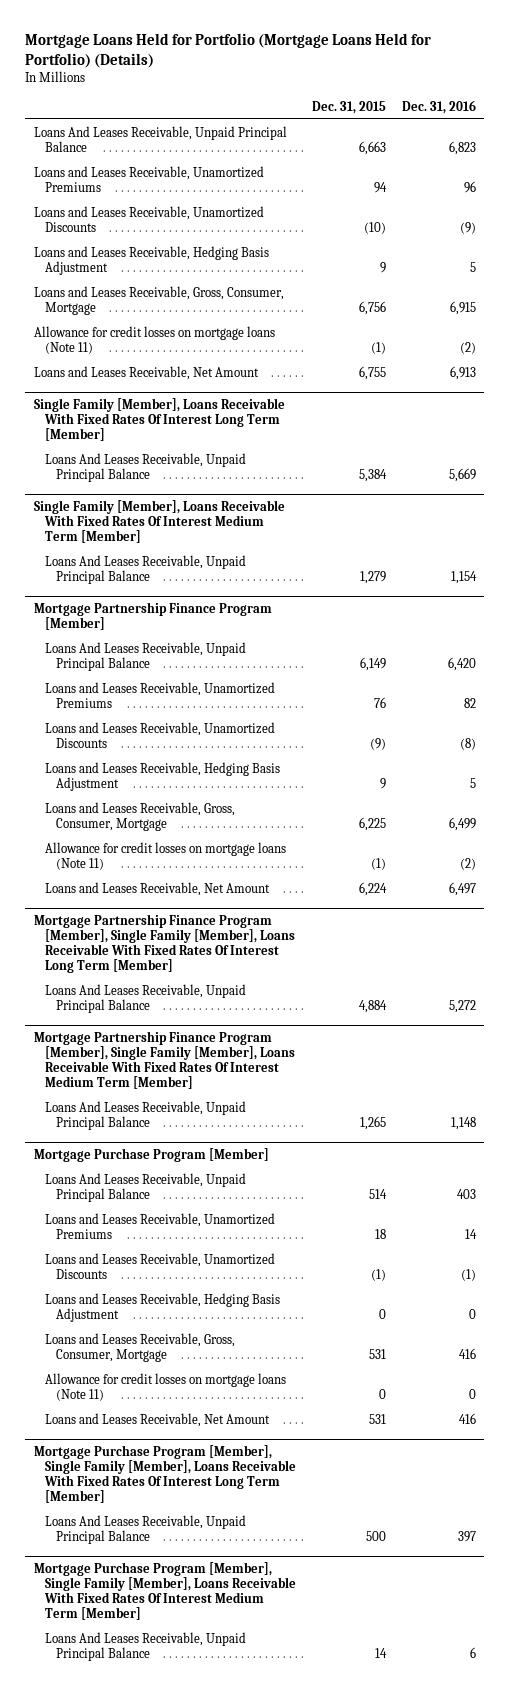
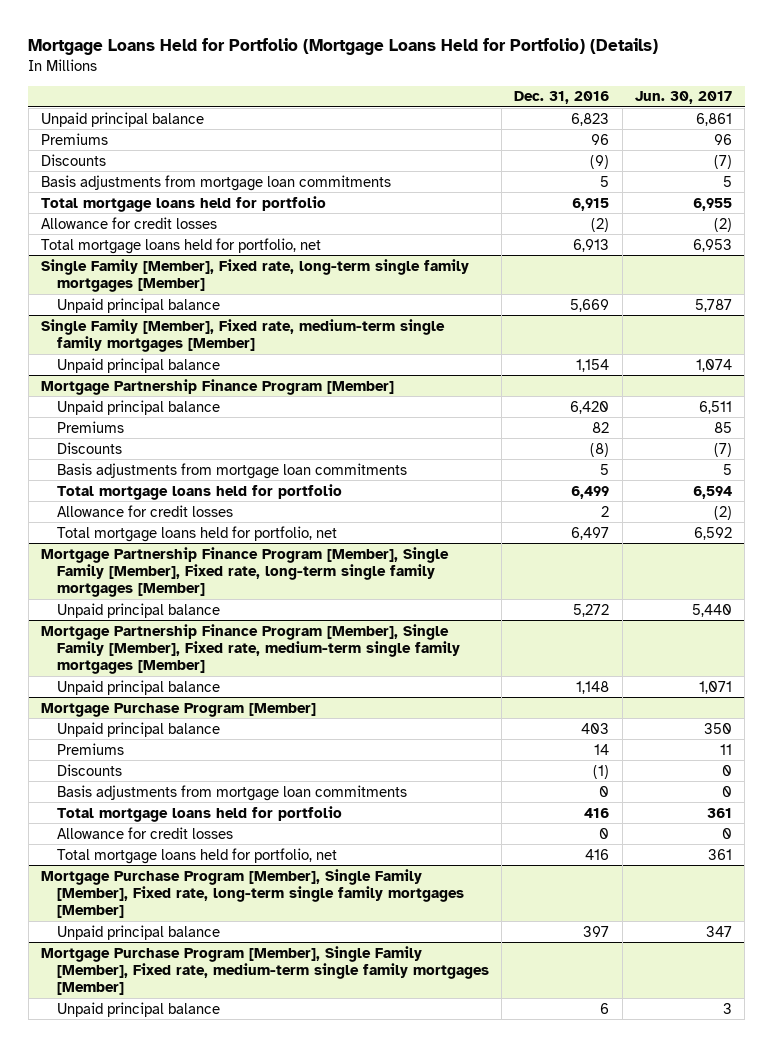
- | Dec. 31, 2015 | Dec. 31, 2016
+ | Dec. 31, 2016 | Jun. 30, 2017
- Loans And Leases Receivable, Unpaid Principal Balance | 6,663 | 6,823
- Loans and Leases Receivable, Unamortized Premiums | 94 | 96
- Loans and Leases Receivable, Unamortized Discounts | (10) | (9)
- Loans and Leases Receivable, Hedging Basis Adjustment | 9 | 5
- Loans and Leases Receivable, Gross, Consumer, Mortgage | 6,756 | 6,915
- Allowance for credit losses on mortgage loans (Note 11) | (1) | (2)
- Loans and Leases Receivable, Net Amount | 6,755 | 6,913
- Single Family [Member], Loans Receivable With Fixed Rates Of Interest Long Term [Member]
- Loans And Leases Receivable, Unpaid Principal Balance | 5,384 | 5,669
- Single Family [Member], Loans Receivable With Fixed Rates Of Interest Medium Term [Member]
- Loans And Leases Receivable, Unpaid Principal Balance | 1,279 | 1,154
+ Unpaid principal balance | 6,823 | 6,861
+ Premiums | 96 | 96
+ Discounts | (9) | (7)
+ Basis adjustments from mortgage loan commitments | 5 | 5
+ Total mortgage loans held for portfolio | 6,915 | 6,955
+ Allowance for credit losses | (2) | (2)
+ Total mortgage loans held for portfolio, net | 6,913 | 6,953
+ Single Family [Member], Fixed rate, long-term single family mortgages [Member]
+ Unpaid principal balance | 5,669 | 5,787
+ Single Family [Member], Fixed rate, medium-term single family mortgages [Member]
+ Unpaid principal balance | 1,154 | 1,074
@ Mortgage Partnership Finance Program [Member]
- Loans And Leases Receivable, Unpaid Principal Balance | 6,149 | 6,420
- Loans and Leases Receivable, Unamortized Premiums | 76 | 82
- Loans and Leases Receivable, Unamortized Discounts | (9) | (8)
- Loans and Leases Receivable, Hedging Basis Adjustment | 9 | 5
- Loans and Leases Receivable, Gross, Consumer, Mortgage | 6,225 | 6,499
- Allowance for credit losses on mortgage loans (Note 11) | (1) | (2)
- Loans and Leases Receivable, Net Amount | 6,224 | 6,497
- Mortgage Partnership Finance Program [Member], Single Family [Member], Loans Receivable With Fixed Rates Of Interest Long Term [Member]
- Loans And Leases Receivable, Unpaid Principal Balance | 4,884 | 5,272
- Mortgage Partnership Finance Program [Member], Single Family [Member], Loans Receivable With Fixed Rates Of Interest Medium Term [Member]
- Loans And Leases Receivable, Unpaid Principal Balance | 1,265 | 1,148
@ Mortgage Partnership Finance Program [Member]
+ Unpaid principal balance | 6,420 | 6,511
+ Premiums | 82 | 85
+ Discounts | (8) | (7)
+ Basis adjustments from mortgage loan commitments | 5 | 5
+ Total mortgage loans held for portfolio | 6,499 | 6,594
+ Allowance for credit losses | 2 | (2)
+ Total mortgage loans held for portfolio, net | 6,497 | 6,592
+ Mortgage Partnership Finance Program [Member], Single Family [Member], Fixed rate, long-term single family mortgages [Member]
+ Unpaid principal balance | 5,272 | 5,440
+ Mortgage Partnership Finance Program [Member], Single Family [Member], Fixed rate, medium-term single family mortgages [Member]
+ Unpaid principal balance | 1,148 | 1,071
@ Mortgage Purchase Program [Member]
- Loans And Leases Receivable, Unpaid Principal Balance | 514 | 403
- Loans and Leases Receivable, Unamortized Premiums | 18 | 14
- Loans and Leases Receivable, Unamortized Discounts | (1) | (1)
- Loans and Leases Receivable, Hedging Basis Adjustment | 0 | 0
- Loans and Leases Receivable, Gross, Consumer, Mortgage | 531 | 416
- Allowance for credit losses on mortgage loans (Note 11) | 0 | 0
- Loans and Leases Receivable, Net Amount | 531 | 416
- Mortgage Purchase Program [Member], Single Family [Member], Loans Receivable With Fixed Rates Of Interest Long Term [Member]
- Loans And Leases Receivable, Unpaid Principal Balance | 500 | 397
- Mortgage Purchase Program [Member], Single Family [Member], Loans Receivable With Fixed Rates Of Interest Medium Term [Member]
- Loans And Leases Receivable, Unpaid Principal Balance | 14 | 6
@ Mortgage Purchase Program [Member]
+ Unpaid principal balance | 403 | 350
+ Premiums | 14 | 11
+ Discounts | (1) | 0
+ Basis adjustments from mortgage loan commitments | 0 | 0
+ Total mortgage loans held for portfolio | 416 | 361
+ Allowance for credit losses | 0 | 0
+ Total mortgage loans held for portfolio, net | 416 | 361
+ Mortgage Purchase Program [Member], Single Family [Member], Fixed rate, long-term single family mortgages [Member]
+ Unpaid principal balance | 397 | 347
+ Mortgage Purchase Program [Member], Single Family [Member], Fixed rate, medium-term single family mortgages [Member]
+ Unpaid principal balance | 6 | 3

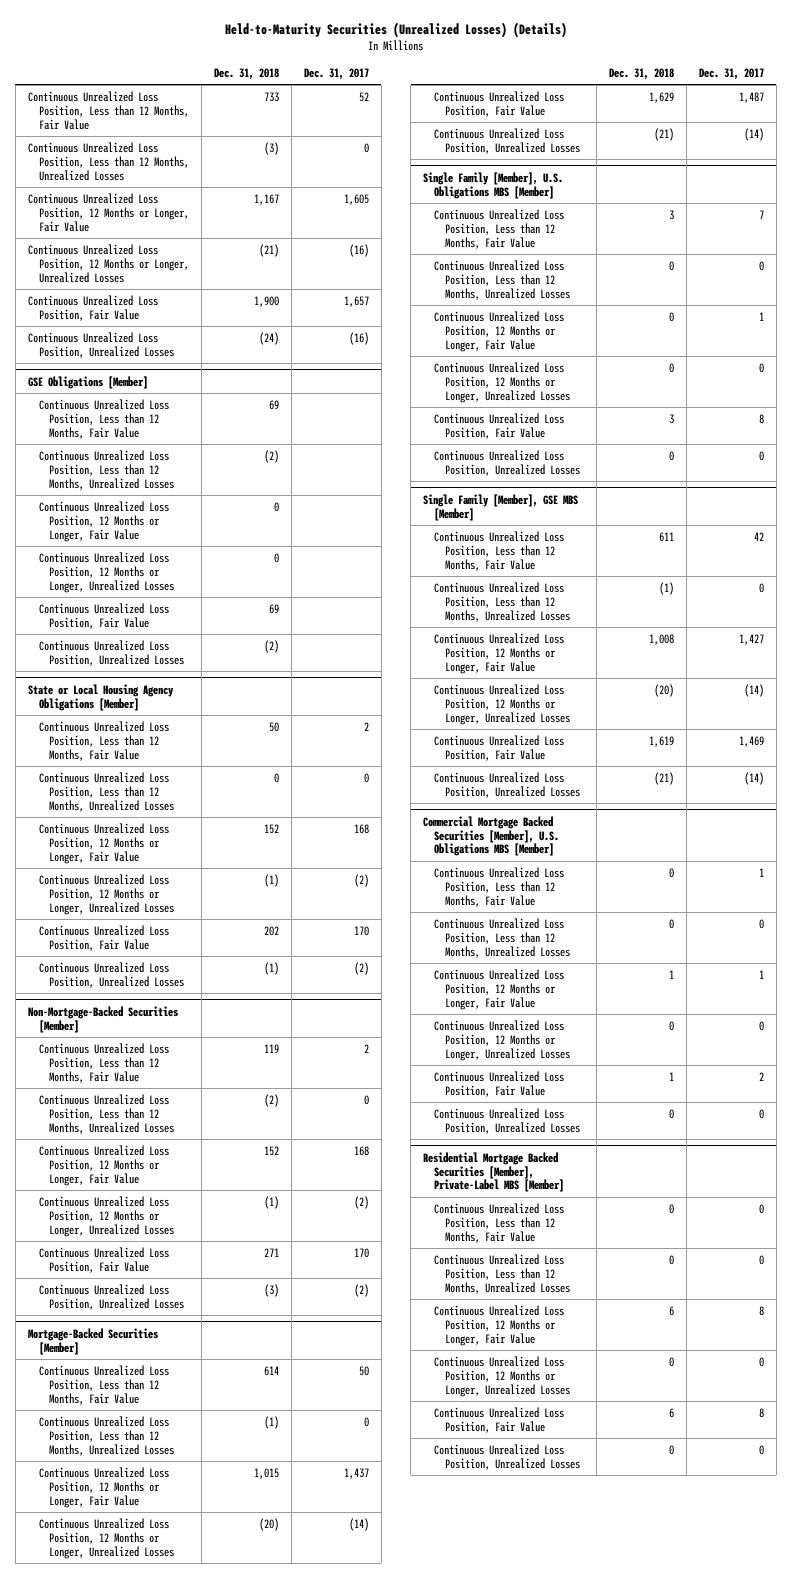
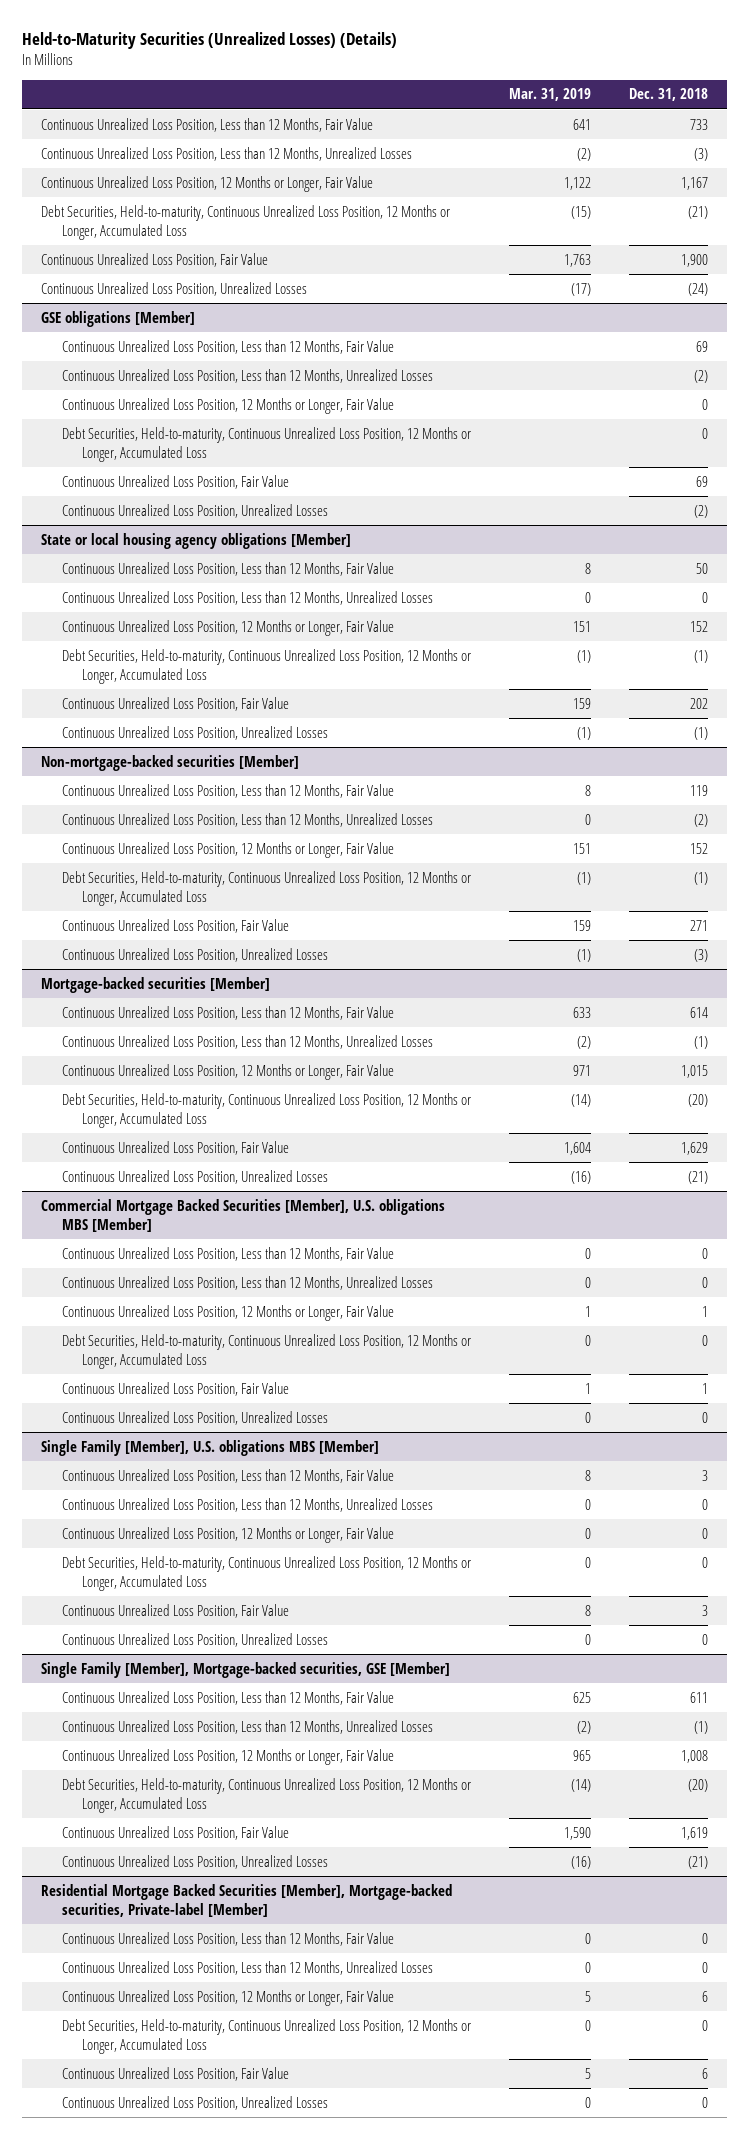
- | Dec. 31, 2018 | Dec. 31, 2017
+ | Mar. 31, 2019 | Dec. 31, 2018
- Continuous Unrealized Loss Position, 12 Months or Longer, Unrealized Losses | (21) | (16)
+ Debt Securities, Held-to-maturity, Continuous Unrealized Loss Position, 12 Months or Longer, Accumulated Loss | (15) | (21)
- GSE Obligations [Member]
+ GSE obligations [Member]
- Continuous Unrealized Loss Position, 12 Months or Longer, Unrealized Losses | 0 |
+ Debt Securities, Held-to-maturity, Continuous Unrealized Loss Position, 12 Months or Longer, Accumulated Loss | | 0
- State or Local Housing Agency Obligations [Member]
+ State or local housing agency obligations [Member]
- Continuous Unrealized Loss Position, 12 Months or Longer, Unrealized Losses | (1) | (2)
+ Debt Securities, Held-to-maturity, Continuous Unrealized Loss Position, 12 Months or Longer, Accumulated Loss | (1) | (1)
- Non-Mortgage-Backed Securities [Member]
+ Non-mortgage-backed securities [Member]
- Continuous Unrealized Loss Position, 12 Months or Longer, Unrealized Losses | (1) | (2)
+ Debt Securities, Held-to-maturity, Continuous Unrealized Loss Position, 12 Months or Longer, Accumulated Loss | (1) | (1)
- Mortgage-Backed Securities [Member]
+ Mortgage-backed securities [Member]
- Continuous Unrealized Loss Position, 12 Months or Longer, Unrealized Losses | (20) | (14)
+ Debt Securities, Held-to-maturity, Continuous Unrealized Loss Position, 12 Months or Longer, Accumulated Loss | (14) | (20)
- Single Family [Member], U.S. Obligations MBS [Member]
+ Commercial Mortgage Backed Securities [Member], U.S. obligations MBS [Member]
+ Continuous Unrealized Loss Position, Less than 12 Months, Fair Value | 0 | 0
+ Continuous Unrealized Loss Position, Less than 12 Months, Unrealized Losses | 0 | 0
+ Continuous Unrealized Loss Position, 12 Months or Longer, Fair Value | 1 | 1
+ Debt Securities, Held-to-maturity, Continuous Unrealized Loss Position, 12 Months or Longer, Accumulated Loss | 0 | 0
+ Continuous Unrealized Loss Position, Fair Value | 1 | 1
+ Continuous Unrealized Loss Position, Unrealized Losses | 0 | 0
+ Single Family [Member], U.S. obligations MBS [Member]
- Continuous Unrealized Loss Position, 12 Months or Longer, Unrealized Losses | 0 | 0
+ Debt Securities, Held-to-maturity, Continuous Unrealized Loss Position, 12 Months or Longer, Accumulated Loss | 0 | 0
- Single Family [Member], GSE MBS [Member]
+ Single Family [Member], Mortgage-backed securities, GSE [Member]
- Continuous Unrealized Loss Position, 12 Months or Longer, Unrealized Losses | (20) | (14)
+ Debt Securities, Held-to-maturity, Continuous Unrealized Loss Position, 12 Months or Longer, Accumulated Loss | (14) | (20)
- Commercial Mortgage Backed Securities [Member], U.S. Obligations MBS [Member]
- Continuous Unrealized Loss Position, Less than 12 Months, Fair Value | 0 | 1
- Continuous Unrealized Loss Position, Less than 12 Months, Unrealized Losses | 0 | 0
- Continuous Unrealized Loss Position, 12 Months or Longer, Fair Value | 1 | 1
- Continuous Unrealized Loss Position, 12 Months or Longer, Unrealized Losses | 0 | 0
- Continuous Unrealized Loss Position, Fair Value | 1 | 2
- Continuous Unrealized Loss Position, Unrealized Losses | 0 | 0
- Residential Mortgage Backed Securities [Member], Private-Label MBS [Member]
+ Residential Mortgage Backed Securities [Member], Mortgage-backed securities, Private-label [Member]
- Continuous Unrealized Loss Position, 12 Months or Longer, Unrealized Losses | 0 | 0
+ Debt Securities, Held-to-maturity, Continuous Unrealized Loss Position, 12 Months or Longer, Accumulated Loss | 0 | 0

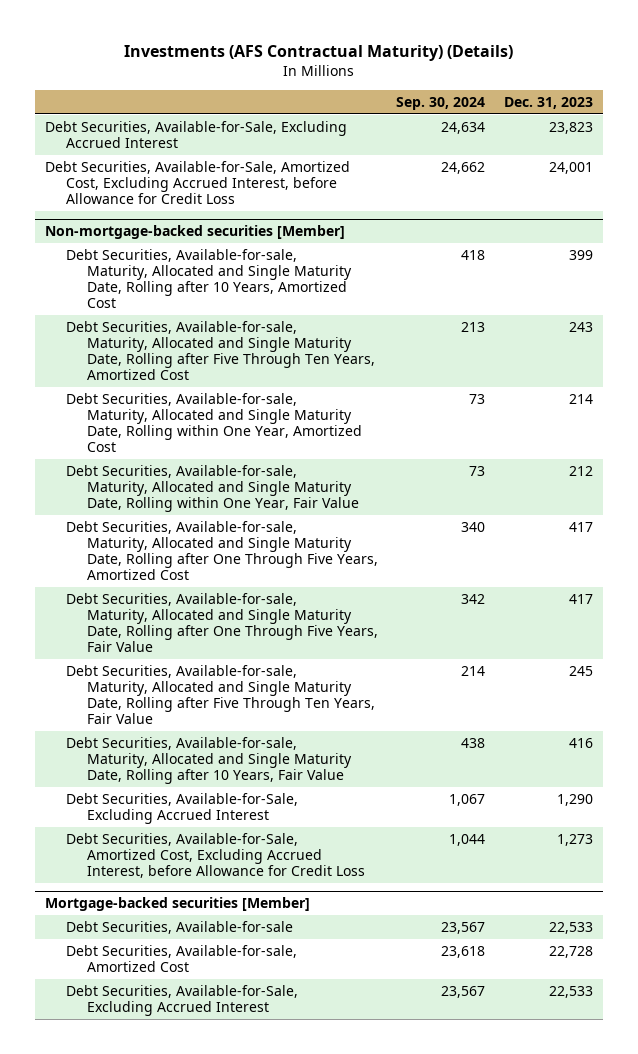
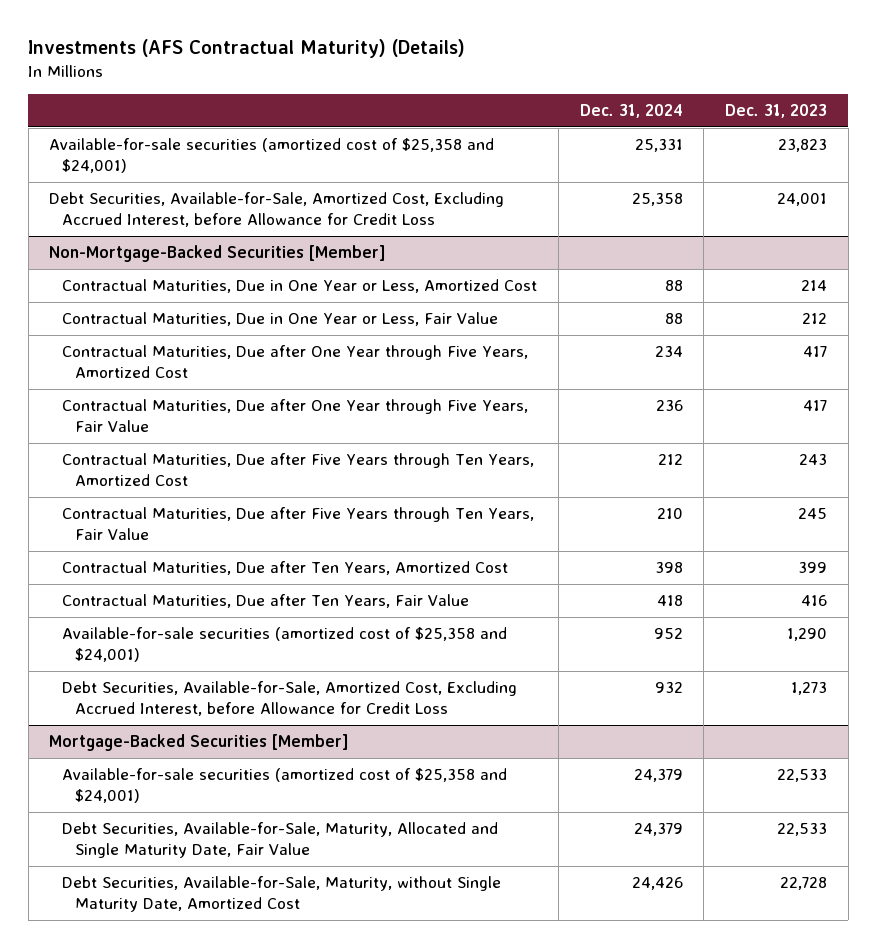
- | Sep. 30, 2024 | Dec. 31, 2023
+ | Dec. 31, 2024 | Dec. 31, 2023
- Debt Securities, Available-for-Sale, Excluding Accrued Interest | 24,634 | 23,823
+ Available-for-sale securities (amortized cost of $25,358 and $24,001) | 25,331 | 23,823
- Non-mortgage-backed securities [Member]
- Debt Securities, Available-for-sale, Maturity, Allocated and Single Maturity Date, Rolling after 10 Years, Amortized Cost | 418 | 399
- Debt Securities, Available-for-sale, Maturity, Allocated and Single Maturity Date, Rolling after Five Through Ten Years, Amortized Cost | 213 | 243
- Debt Securities, Available-for-sale, Maturity, Allocated and Single Maturity Date, Rolling within One Year, Amortized Cost | 73 | 214
- Debt Securities, Available-for-sale, Maturity, Allocated and Single Maturity Date, Rolling within One Year, Fair Value | 73 | 212
- Debt Securities, Available-for-sale, Maturity, Allocated and Single Maturity Date, Rolling after One Through Five Years, Amortized Cost | 340 | 417
- Debt Securities, Available-for-sale, Maturity, Allocated and Single Maturity Date, Rolling after One Through Five Years, Fair Value | 342 | 417
- Debt Securities, Available-for-sale, Maturity, Allocated and Single Maturity Date, Rolling after Five Through Ten Years, Fair Value | 214 | 245
- Debt Securities, Available-for-sale, Maturity, Allocated and Single Maturity Date, Rolling after 10 Years, Fair Value | 438 | 416
- Debt Securities, Available-for-Sale, Excluding Accrued Interest | 1,067 | 1,290
+ Non-Mortgage-Backed Securities [Member]
+ Contractual Maturities, Due in One Year or Less, Amortized Cost | 88 | 214
+ Contractual Maturities, Due in One Year or Less, Fair Value | 88 | 212
+ Contractual Maturities, Due after One Year through Five Years, Amortized Cost | 234 | 417
+ Contractual Maturities, Due after One Year through Five Years, Fair Value | 236 | 417
+ Contractual Maturities, Due after Five Years through Ten Years, Amortized Cost | 212 | 243
+ Contractual Maturities, Due after Five Years through Ten Years, Fair Value | 210 | 245
+ Contractual Maturities, Due after Ten Years, Amortized Cost | 398 | 399
+ Contractual Maturities, Due after Ten Years, Fair Value | 418 | 416
+ Available-for-sale securities (amortized cost of $25,358 and $24,001) | 952 | 1,290
- Mortgage-backed securities [Member]
- Debt Securities, Available-for-sale | 23,567 | 22,533
- Debt Securities, Available-for-sale, Amortized Cost | 23,618 | 22,728
- Debt Securities, Available-for-Sale, Excluding Accrued Interest | 23,567 | 22,533
+ Mortgage-Backed Securities [Member]
+ Available-for-sale securities (amortized cost of $25,358 and $24,001) | 24,379 | 22,533
+ Debt Securities, Available-for-Sale, Maturity, Allocated and Single Maturity Date, Fair Value | 24,379 | 22,533
+ Debt Securities, Available-for-Sale, Maturity, without Single Maturity Date, Amortized Cost | 24,426 | 22,728

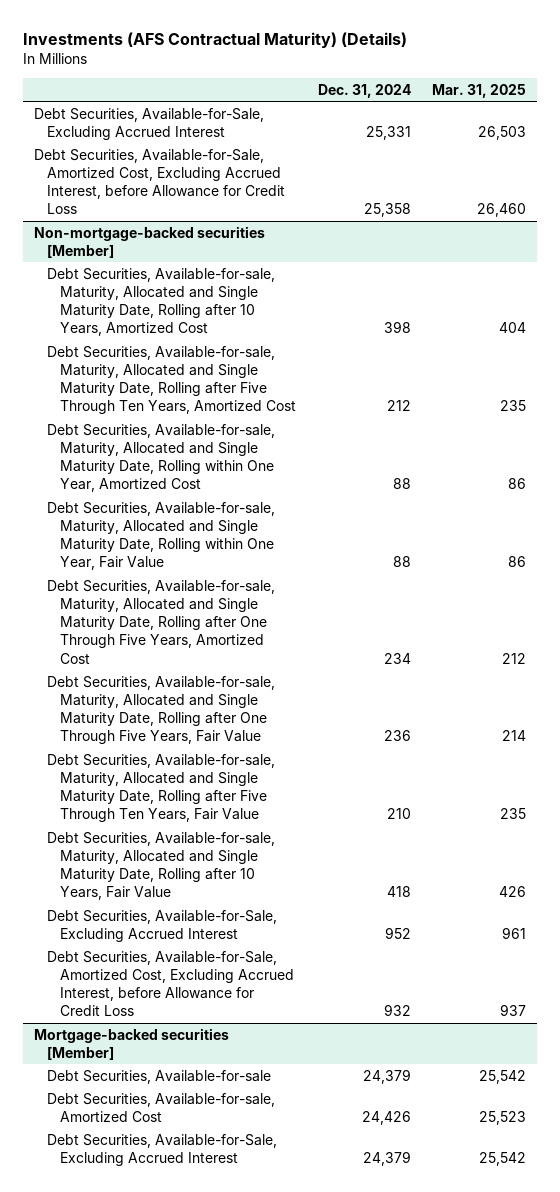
- | Dec. 31, 2024 | Dec. 31, 2023
+ | Dec. 31, 2024 | Mar. 31, 2025
- Available-for-sale securities (amortized cost of $25,358 and $24,001) | 25,331 | 23,823
+ Debt Securities, Available-for-Sale, Excluding Accrued Interest | 25,331 | 26,503
- Non-Mortgage-Backed Securities [Member]
- Contractual Maturities, Due in One Year or Less, Amortized Cost | 88 | 214
- Contractual Maturities, Due in One Year or Less, Fair Value | 88 | 212
- Contractual Maturities, Due after One Year through Five Years, Amortized Cost | 234 | 417
- Contractual Maturities, Due after One Year through Five Years, Fair Value | 236 | 417
- Contractual Maturities, Due after Five Years through Ten Years, Amortized Cost | 212 | 243
- Contractual Maturities, Due after Five Years through Ten Years, Fair Value | 210 | 245
- Contractual Maturities, Due after Ten Years, Amortized Cost | 398 | 399
- Contractual Maturities, Due after Ten Years, Fair Value | 418 | 416
- Available-for-sale securities (amortized cost of $25,358 and $24,001) | 952 | 1,290
+ Non-mortgage-backed securities [Member]
+ Debt Securities, Available-for-sale, Maturity, Allocated and Single Maturity Date, Rolling after 10 Years, Amortized Cost | 398 | 404
+ Debt Securities, Available-for-sale, Maturity, Allocated and Single Maturity Date, Rolling after Five Through Ten Years, Amortized Cost | 212 | 235
+ Debt Securities, Available-for-sale, Maturity, Allocated and Single Maturity Date, Rolling within One Year, Amortized Cost | 88 | 86
+ Debt Securities, Available-for-sale, Maturity, Allocated and Single Maturity Date, Rolling within One Year, Fair Value | 88 | 86
+ Debt Securities, Available-for-sale, Maturity, Allocated and Single Maturity Date, Rolling after One Through Five Years, Amortized Cost | 234 | 212
+ Debt Securities, Available-for-sale, Maturity, Allocated and Single Maturity Date, Rolling after One Through Five Years, Fair Value | 236 | 214
+ Debt Securities, Available-for-sale, Maturity, Allocated and Single Maturity Date, Rolling after Five Through Ten Years, Fair Value | 210 | 235
+ Debt Securities, Available-for-sale, Maturity, Allocated and Single Maturity Date, Rolling after 10 Years, Fair Value | 418 | 426
+ Debt Securities, Available-for-Sale, Excluding Accrued Interest | 952 | 961
- Mortgage-Backed Securities [Member]
- Available-for-sale securities (amortized cost of $25,358 and $24,001) | 24,379 | 22,533
- Debt Securities, Available-for-Sale, Maturity, Allocated and Single Maturity Date, Fair Value | 24,379 | 22,533
- Debt Securities, Available-for-Sale, Maturity, without Single Maturity Date, Amortized Cost | 24,426 | 22,728
+ Mortgage-backed securities [Member]
+ Debt Securities, Available-for-sale | 24,379 | 25,542
+ Debt Securities, Available-for-sale, Amortized Cost | 24,426 | 25,523
+ Debt Securities, Available-for-Sale, Excluding Accrued Interest | 24,379 | 25,542

